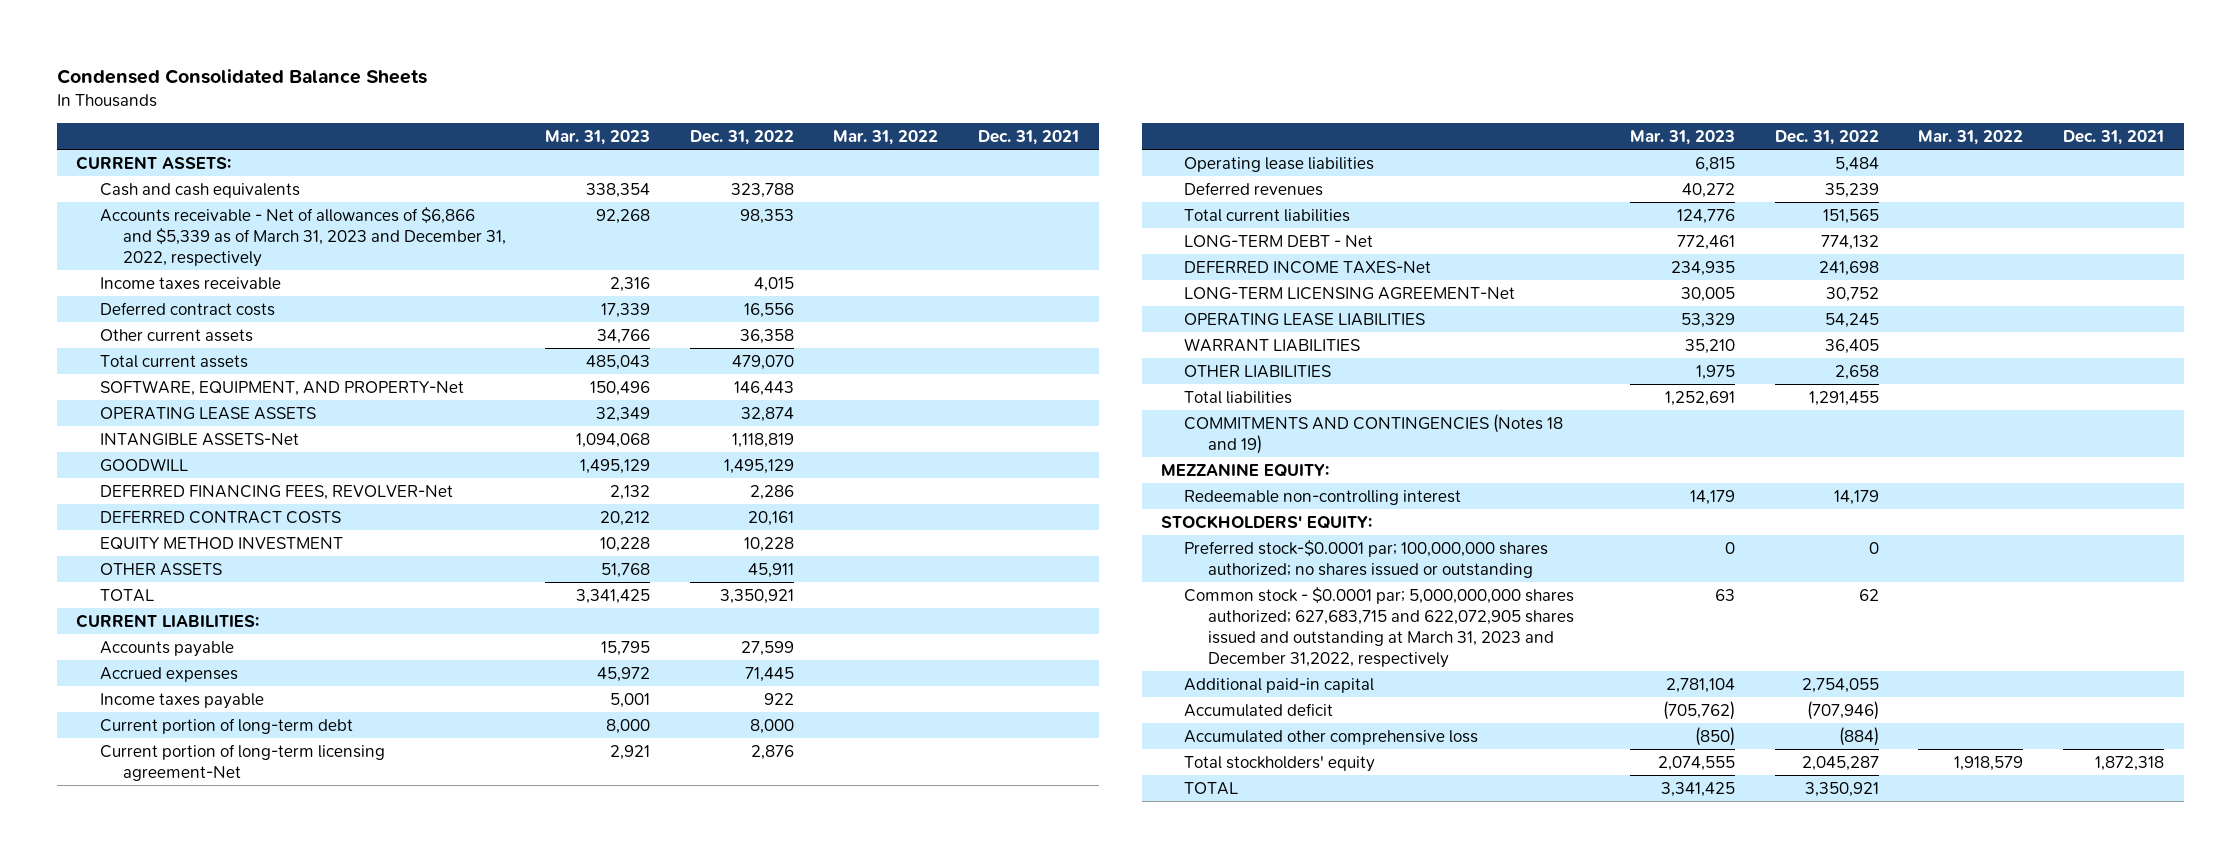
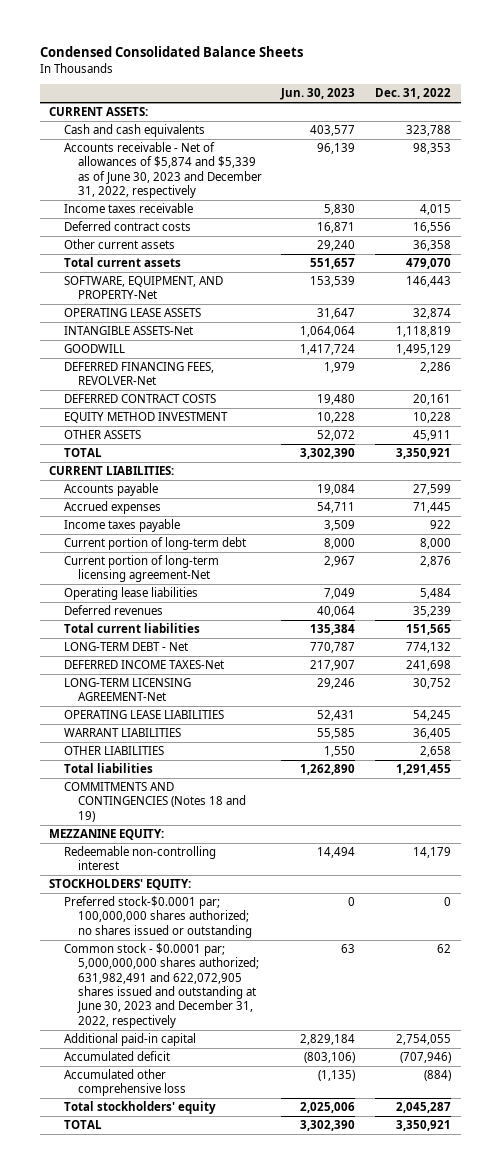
- | Mar. 31, 2023 | Dec. 31, 2022 | Mar. 31, 2022 | Dec. 31, 2021
+ | Jun. 30, 2023 | Dec. 31, 2022
- Accounts receivable - Net of allowances of $6,866 and $5,339 as of March 31, 2023 and December 31, 2022, respectively | 92,268 | 98,353 | |
+ Accounts receivable - Net of allowances of $5,874 and $5,339 as of June 30, 2023 and December 31, 2022, respectively | 96,139 | 98,353
- Common stock - $0.0001 par; 5,000,000,000 shares authorized; 627,683,715 and 622,072,905 shares issued and outstanding at March 31, 2023 and December 31,2022, respectively | 63 | 62 | |
+ Common stock - $0.0001 par; 5,000,000,000 shares authorized; 631,982,491 and 622,072,905 shares issued and outstanding at June 30, 2023 and December 31, 2022, respectively | 63 | 62

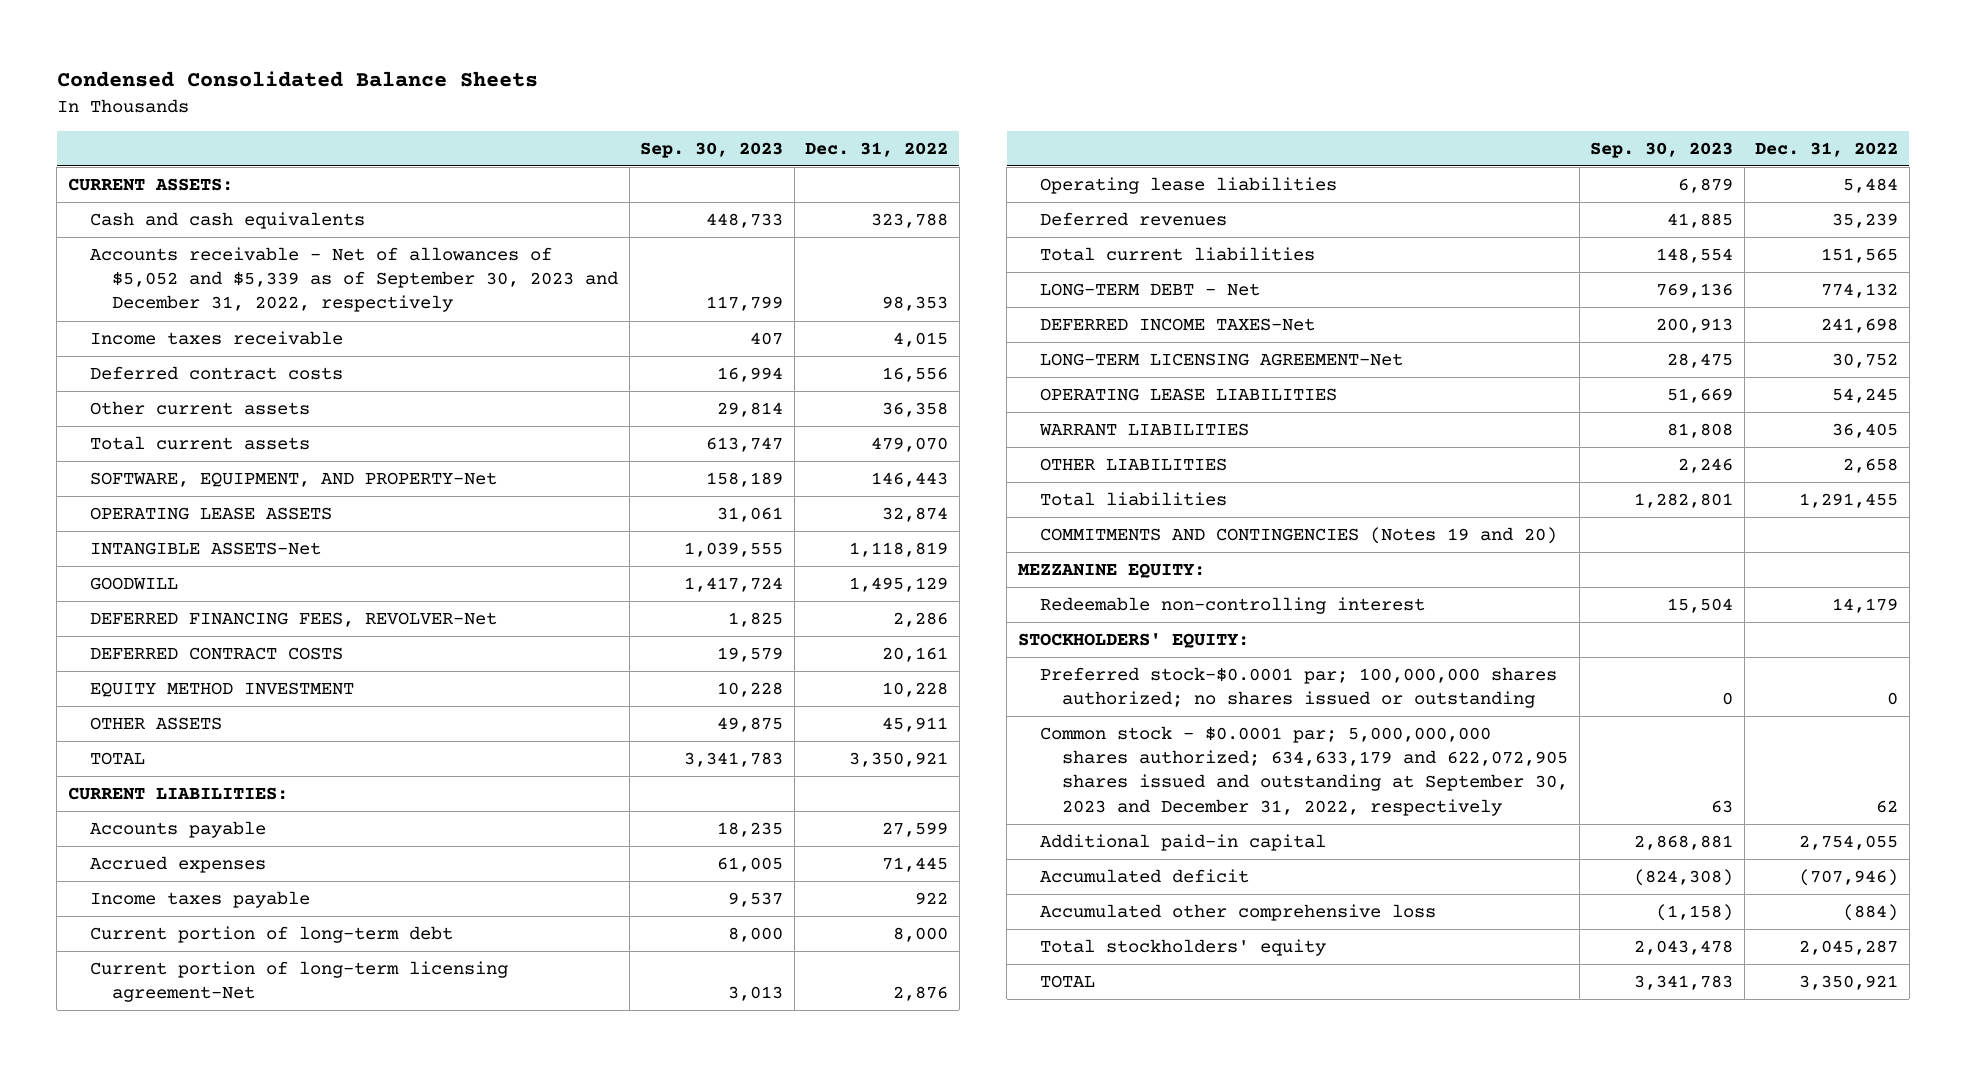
- | Jun. 30, 2023 | Dec. 31, 2022
+ | Sep. 30, 2023 | Dec. 31, 2022
- Accounts receivable - Net of allowances of $5,874 and $5,339 as of June 30, 2023 and December 31, 2022, respectively | 96,139 | 98,353
+ Accounts receivable - Net of allowances of $5,052 and $5,339 as of September 30, 2023 and December 31, 2022, respectively | 117,799 | 98,353
- COMMITMENTS AND CONTINGENCIES (Notes 18 and 19)
+ COMMITMENTS AND CONTINGENCIES (Notes 19 and 20)
- Common stock - $0.0001 par; 5,000,000,000 shares authorized; 631,982,491 and 622,072,905 shares issued and outstanding at June 30, 2023 and December 31, 2022, respectively | 63 | 62
+ Common stock - $0.0001 par; 5,000,000,000 shares authorized; 634,633,179 and 622,072,905 shares issued and outstanding at September 30, 2023 and December 31, 2022, respectively | 63 | 62

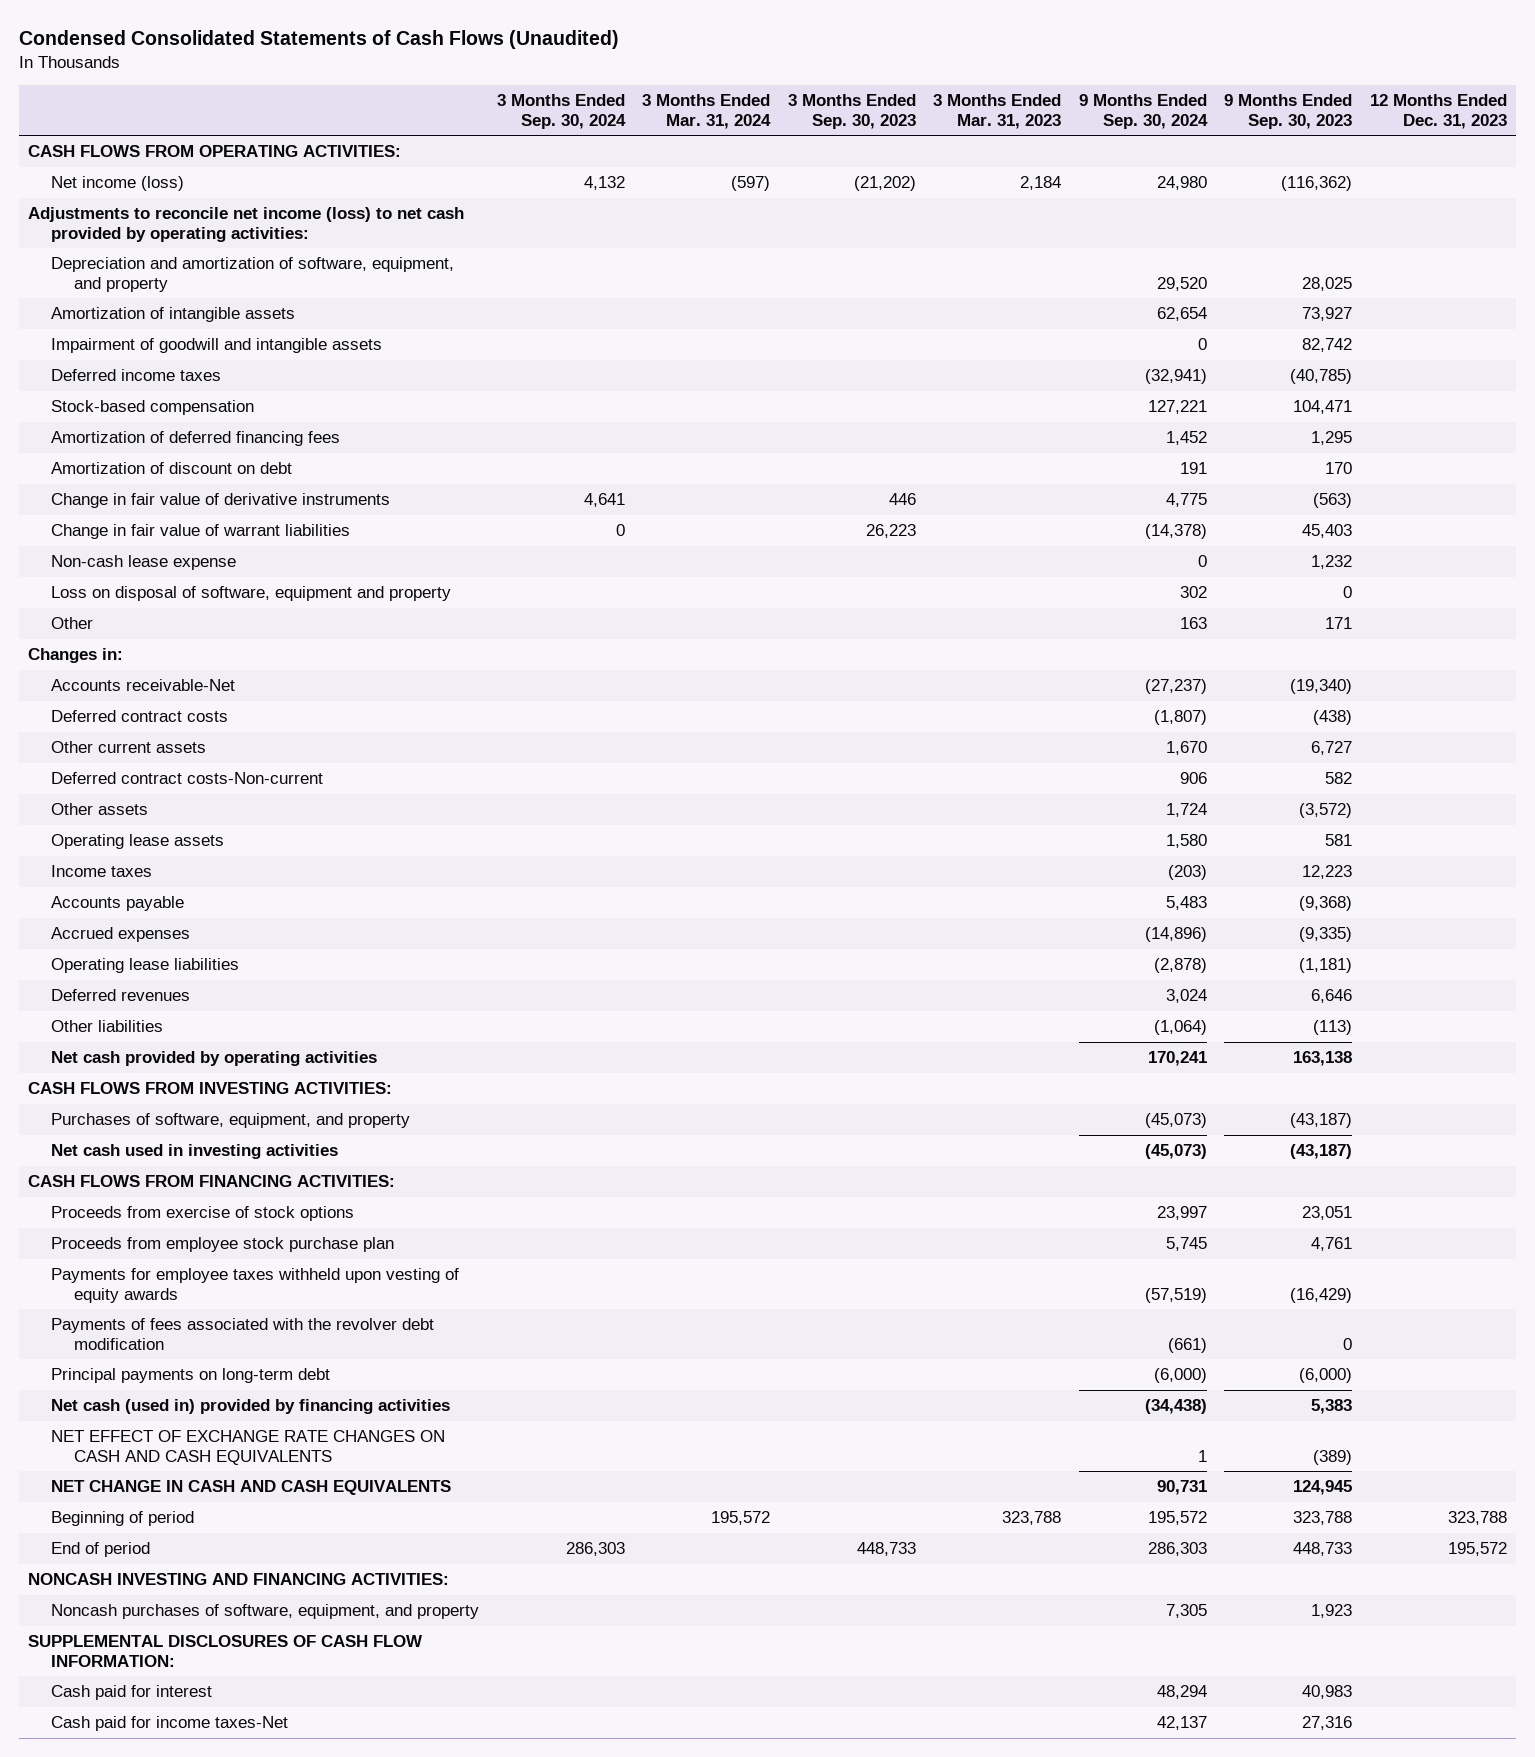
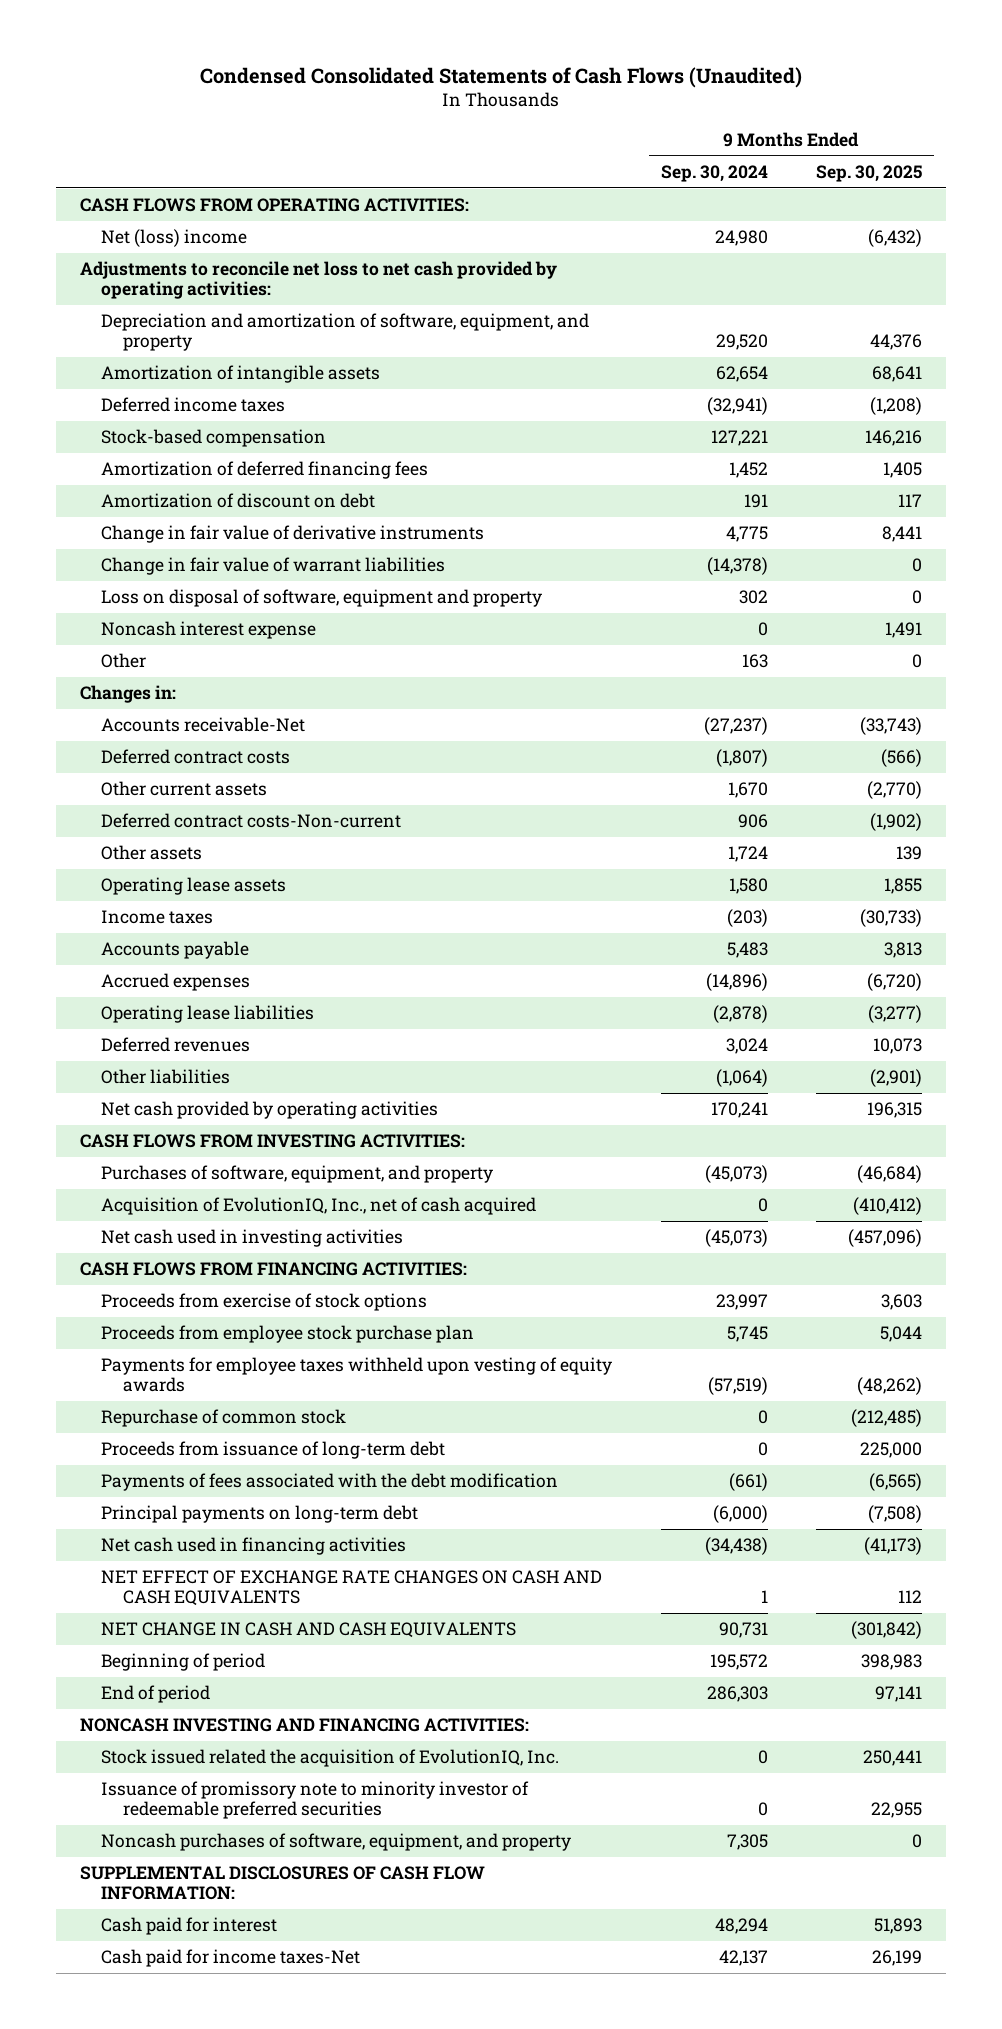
- | 3 Months Ended Sep. 30, 2024 | 3 Months Ended Mar. 31, 2024 | 3 Months Ended Sep. 30, 2023 | 3 Months Ended Mar. 31, 2023 | 9 Months Ended Sep. 30, 2024 | 9 Months Ended Sep. 30, 2023 | 12 Months Ended Dec. 31, 2023
+ | 9 Months Ended Sep. 30, 2024 | 9 Months Ended Sep. 30, 2025
- Net income (loss) | 4,132 | (597) | (21,202) | 2,184 | 24,980 | (116,362) |
- Adjustments to reconcile net income (loss) to net cash provided by operating activities:
+ Net (loss) income | 24,980 | (6,432)
+ Adjustments to reconcile net loss to net cash provided by operating activities:
- Impairment of goodwill and intangible assets | | | | | 0 | 82,742 |
- Non-cash lease expense | | | | | 0 | 1,232 |
+ Noncash interest expense | 0 | 1,491
+ Acquisition of EvolutionIQ, Inc., net of cash acquired | 0 | (410,412)
- Payments of fees associated with the revolver debt modification | | | | | (661) | 0 |
+ Repurchase of common stock | 0 | (212,485)
+ Proceeds from issuance of long-term debt | 0 | 225,000
+ Payments of fees associated with the debt modification | (661) | (6,565)
- Net cash (used in) provided by financing activities | | | | | (34,438) | 5,383 |
+ Net cash used in financing activities | (34,438) | (41,173)
+ Stock issued related the acquisition of EvolutionIQ, Inc. | 0 | 250,441
+ Issuance of promissory note to minority investor of redeemable preferred securities | 0 | 22,955

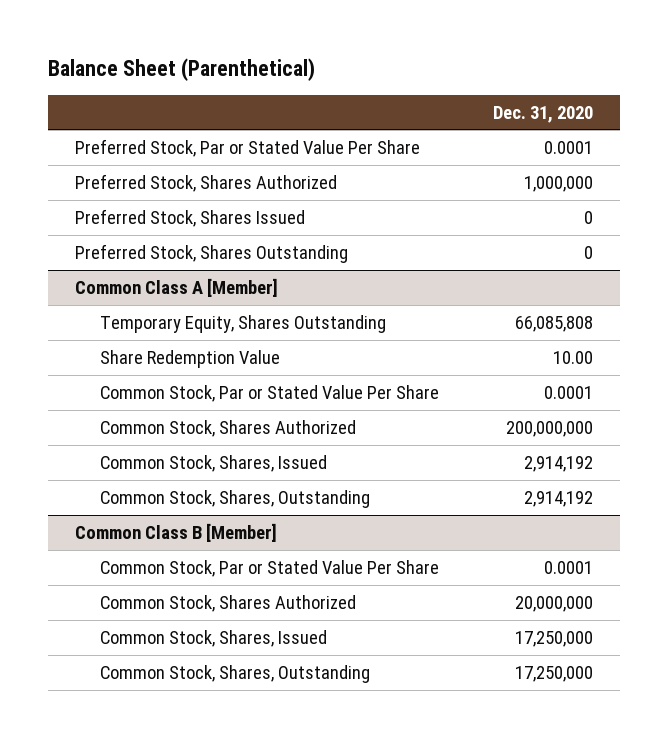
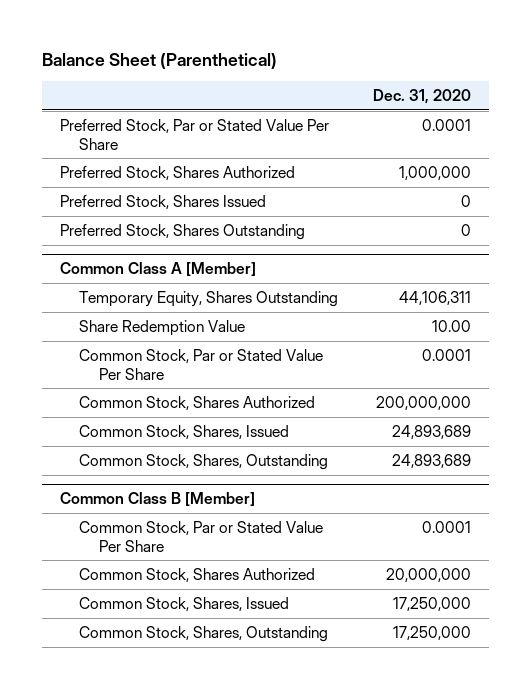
@ Common Class A [Member]
- Temporary Equity, Shares Outstanding | 66,085,808
+ Temporary Equity, Shares Outstanding | 44,106,311
- Common Stock, Shares, Issued | 2,914,192
- Common Stock, Shares, Outstanding | 2,914,192
+ Common Stock, Shares, Issued | 24,893,689
+ Common Stock, Shares, Outstanding | 24,893,689

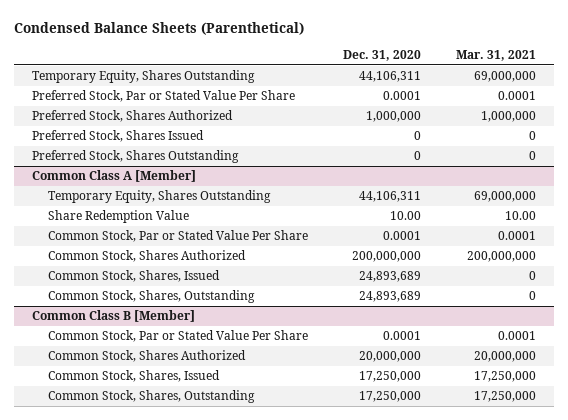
- Balance Sheet (Parenthetical)
+ Condensed Balance Sheets (Parenthetical)
- | Dec. 31, 2020
+ | Dec. 31, 2020 | Mar. 31, 2021
+ Temporary Equity, Shares Outstanding | 44,106,311 | 69,000,000

